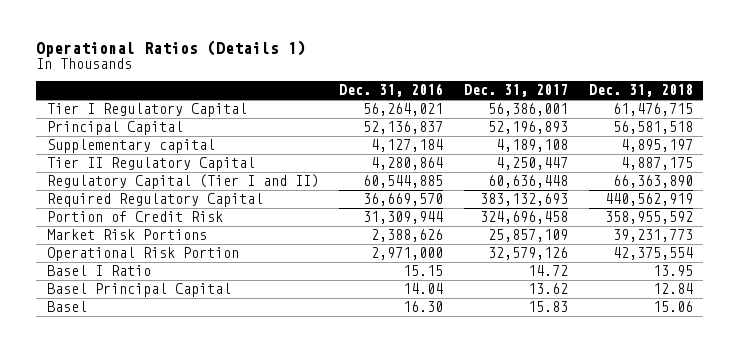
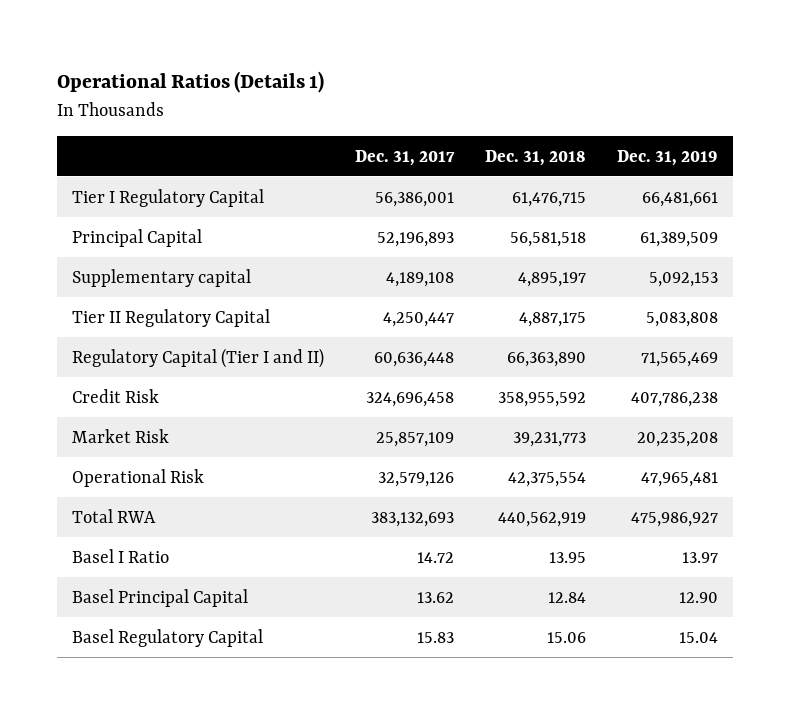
- | Dec. 31, 2016 | Dec. 31, 2017 | Dec. 31, 2018
+ | Dec. 31, 2017 | Dec. 31, 2018 | Dec. 31, 2019
- Required Regulatory Capital | 36,669,570 | 383,132,693 | 440,562,919
- Portion of Credit Risk | 31,309,944 | 324,696,458 | 358,955,592
- Market Risk Portions | 2,388,626 | 25,857,109 | 39,231,773
- Operational Risk Portion | 2,971,000 | 32,579,126 | 42,375,554
+ Credit Risk | 324,696,458 | 358,955,592 | 407,786,238
+ Market Risk | 25,857,109 | 39,231,773 | 20,235,208
+ Operational Risk | 32,579,126 | 42,375,554 | 47,965,481
+ Total RWA | 383,132,693 | 440,562,919 | 475,986,927
- Basel | 16.30 | 15.83 | 15.06
+ Basel Regulatory Capital | 15.83 | 15.06 | 15.04

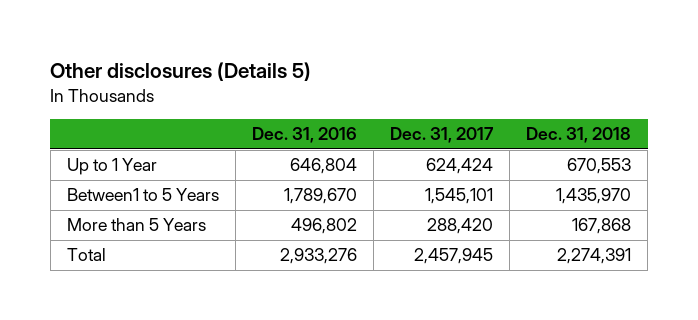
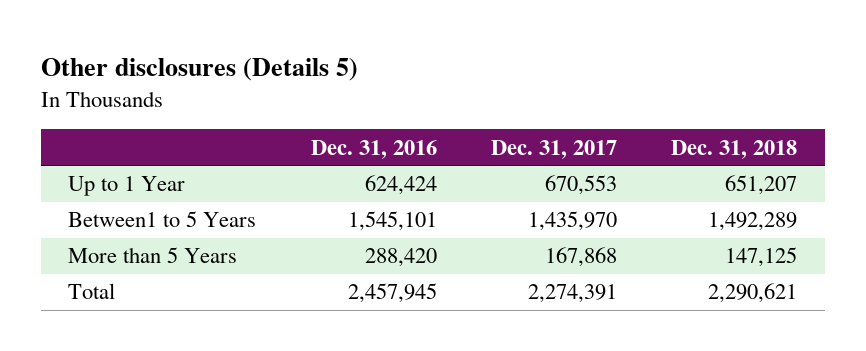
- Up to 1 Year | 646,804 | 624,424 | 670,553
- Between1 to 5 Years | 1,789,670 | 1,545,101 | 1,435,970
- More than 5 Years | 496,802 | 288,420 | 167,868
- Total | 2,933,276 | 2,457,945 | 2,274,391
+ Up to 1 Year | 624,424 | 670,553 | 651,207
+ Between1 to 5 Years | 1,545,101 | 1,435,970 | 1,492,289
+ More than 5 Years | 288,420 | 167,868 | 147,125
+ Total | 2,457,945 | 2,274,391 | 2,290,621

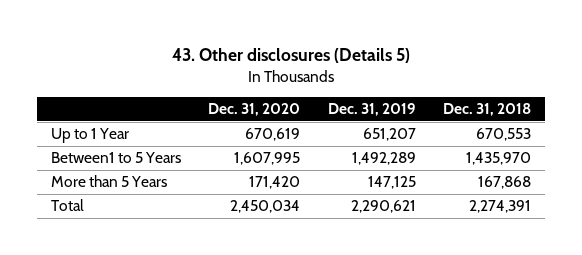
- Other disclosures (Details 5)
+ 43. Other disclosures (Details 5)
- | Dec. 31, 2016 | Dec. 31, 2017 | Dec. 31, 2018
+ | Dec. 31, 2020 | Dec. 31, 2019 | Dec. 31, 2018
- Up to 1 Year | 624,424 | 670,553 | 651,207
- Between1 to 5 Years | 1,545,101 | 1,435,970 | 1,492,289
- More than 5 Years | 288,420 | 167,868 | 147,125
- Total | 2,457,945 | 2,274,391 | 2,290,621
+ Up to 1 Year | 670,619 | 651,207 | 670,553
+ Between1 to 5 Years | 1,607,995 | 1,492,289 | 1,435,970
+ More than 5 Years | 171,420 | 147,125 | 167,868
+ Total | 2,450,034 | 2,290,621 | 2,274,391

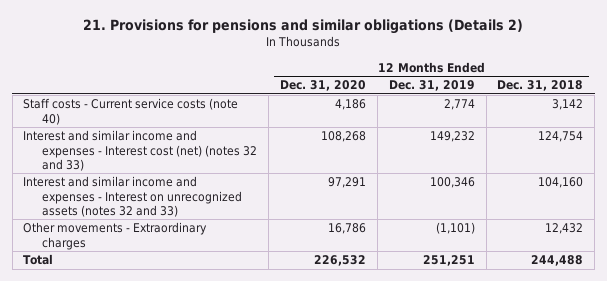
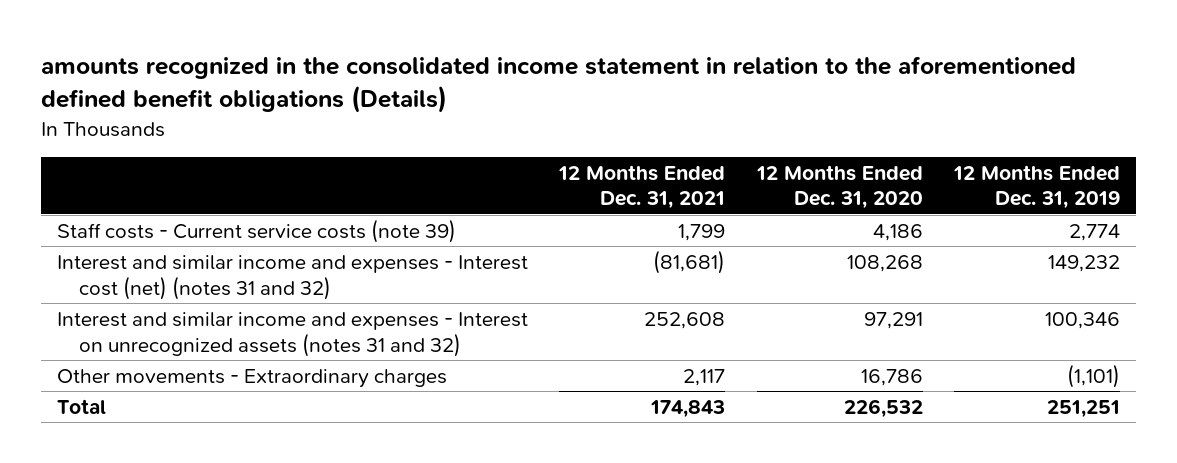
- 21. Provisions for pensions and similar obligations (Details 2)
+ amounts recognized in the consolidated income statement in relation to the aforementioned defined benefit obligations (Details)
- | 12 Months Ended Dec. 31, 2020 | 12 Months Ended Dec. 31, 2019 | 12 Months Ended Dec. 31, 2018
+ | 12 Months Ended Dec. 31, 2021 | 12 Months Ended Dec. 31, 2020 | 12 Months Ended Dec. 31, 2019
- Staff costs - Current service costs (note 40) | 4,186 | 2,774 | 3,142
- Interest and similar income and expenses - Interest cost (net) (notes 32 and 33) | 108,268 | 149,232 | 124,754
- Interest and similar income and expenses - Interest on unrecognized assets (notes 32 and 33) | 97,291 | 100,346 | 104,160
+ Staff costs - Current service costs (note 39) | 1,799 | 4,186 | 2,774
+ Interest and similar income and expenses - Interest cost (net) (notes 31 and 32) | (81,681) | 108,268 | 149,232
+ Interest and similar income and expenses - Interest on unrecognized assets (notes 31 and 32) | 252,608 | 97,291 | 100,346

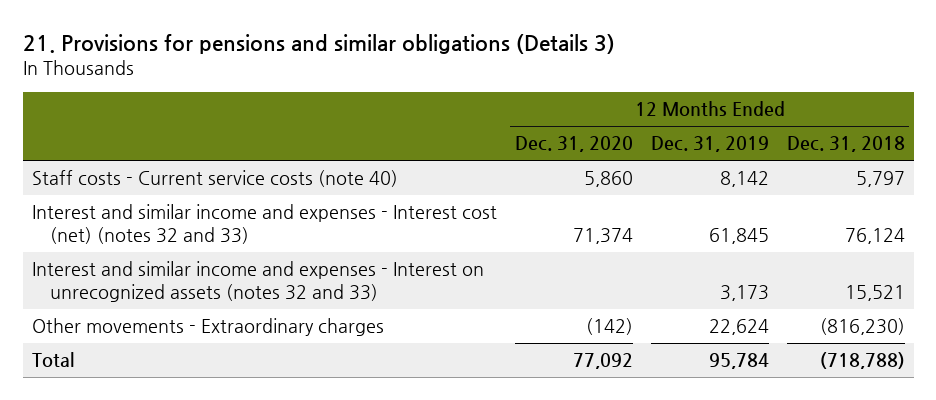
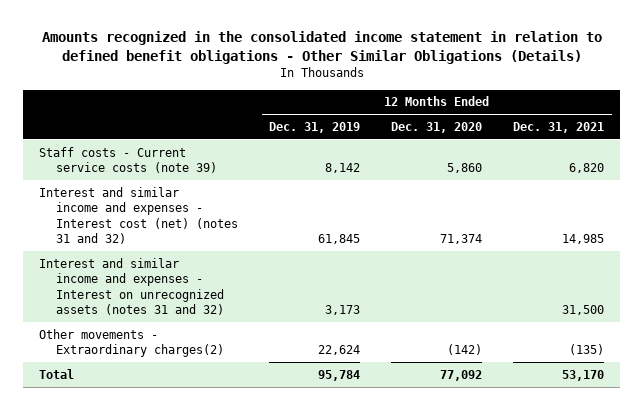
- 21. Provisions for pensions and similar obligations (Details 3)
+ Amounts recognized in the consolidated income statement in relation to defined benefit obligations - Other Similar Obligations (Details)
- | 12 Months Ended Dec. 31, 2020 | 12 Months Ended Dec. 31, 2019 | 12 Months Ended Dec. 31, 2018
+ | 12 Months Ended Dec. 31, 2019 | 12 Months Ended Dec. 31, 2020 | 12 Months Ended Dec. 31, 2021
- Staff costs - Current service costs (note 40) | 5,860 | 8,142 | 5,797
- Interest and similar income and expenses - Interest cost (net) (notes 32 and 33) | 71,374 | 61,845 | 76,124
- Interest and similar income and expenses - Interest on unrecognized assets (notes 32 and 33) | | 3,173 | 15,521
- Other movements - Extraordinary charges | (142) | 22,624 | (816,230)
+ Staff costs - Current service costs (note 39) | 8,142 | 5,860 | 6,820
+ Interest and similar income and expenses - Interest cost (net) (notes 31 and 32) | 61,845 | 71,374 | 14,985
+ Interest and similar income and expenses - Interest on unrecognized assets (notes 31 and 32) | 3,173 | | 31,500
+ Other movements - Extraordinary charges(2) | 22,624 | (142) | (135)

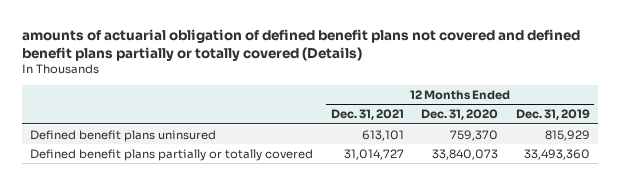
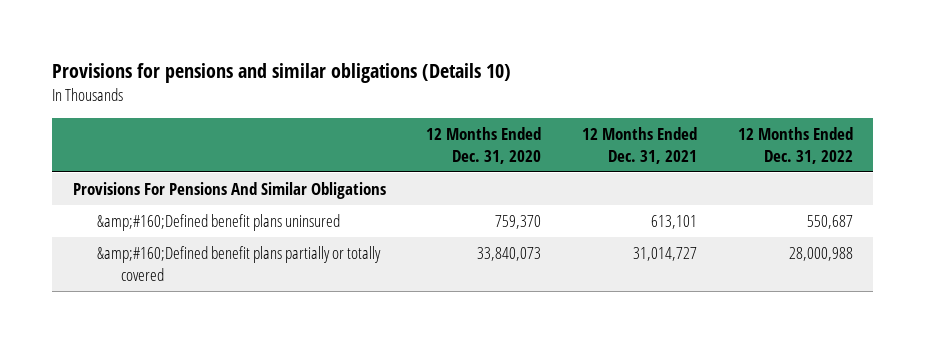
- amounts of actuarial obligation of defined benefit plans not covered and defined benefit plans partially or totally covered (Details)
+ Provisions for pensions and similar obligations (Details 10)
- | 12 Months Ended Dec. 31, 2021 | 12 Months Ended Dec. 31, 2020 | 12 Months Ended Dec. 31, 2019
+ | 12 Months Ended Dec. 31, 2020 | 12 Months Ended Dec. 31, 2021 | 12 Months Ended Dec. 31, 2022
- Defined benefit plans uninsured | 613,101 | 759,370 | 815,929
- Defined benefit plans partially or totally covered | 31,014,727 | 33,840,073 | 33,493,360
+ Provisions For Pensions And Similar Obligations
+ &amp;#160;Defined benefit plans uninsured | 759,370 | 613,101 | 550,687
+ &amp;#160;Defined benefit plans partially or totally covered | 33,840,073 | 31,014,727 | 28,000,988

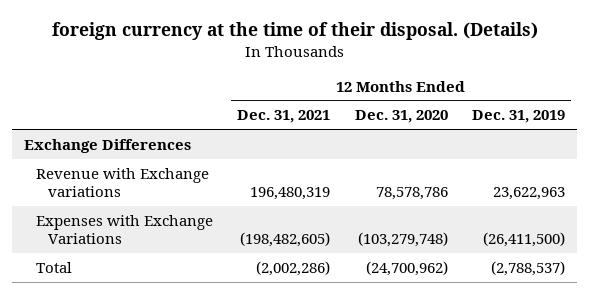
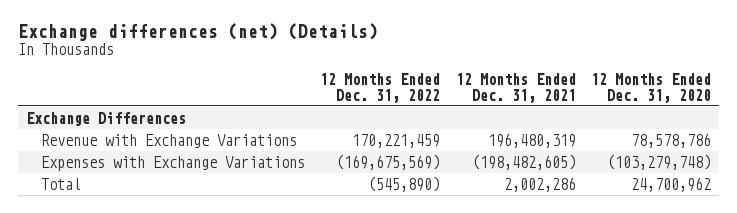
- foreign currency at the time of their disposal. (Details)
+ Exchange differences (net) (Details)
- | 12 Months Ended Dec. 31, 2021 | 12 Months Ended Dec. 31, 2020 | 12 Months Ended Dec. 31, 2019
+ | 12 Months Ended Dec. 31, 2022 | 12 Months Ended Dec. 31, 2021 | 12 Months Ended Dec. 31, 2020
- Revenue with Exchange variations | 196,480,319 | 78,578,786 | 23,622,963
+ Revenue with Exchange Variations | 170,221,459 | 196,480,319 | 78,578,786
- Total | (2,002,286) | (24,700,962) | (2,788,537)
+ Total | (545,890) | 2,002,286 | 24,700,962

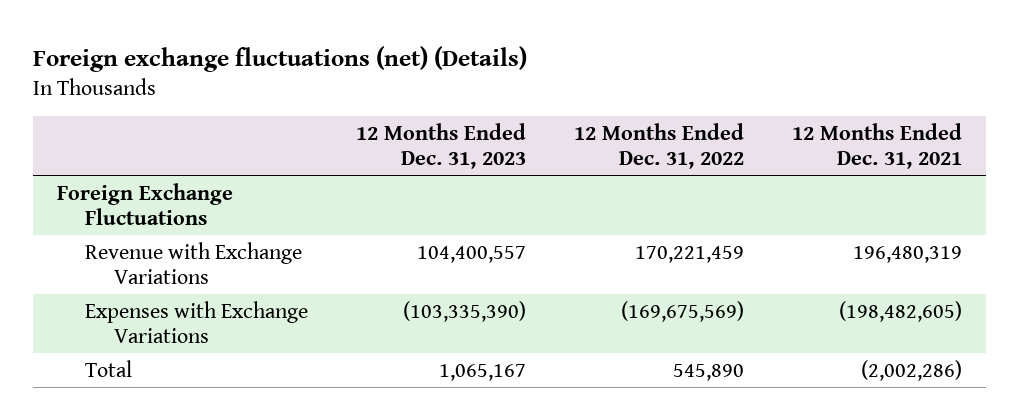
- Exchange differences (net) (Details)
+ Foreign exchange fluctuations (net) (Details)
- | 12 Months Ended Dec. 31, 2022 | 12 Months Ended Dec. 31, 2021 | 12 Months Ended Dec. 31, 2020
+ | 12 Months Ended Dec. 31, 2023 | 12 Months Ended Dec. 31, 2022 | 12 Months Ended Dec. 31, 2021
- Exchange Differences
+ Foreign Exchange Fluctuations
- Total | (545,890) | 2,002,286 | 24,700,962
+ Total | 1,065,167 | 545,890 | (2,002,286)

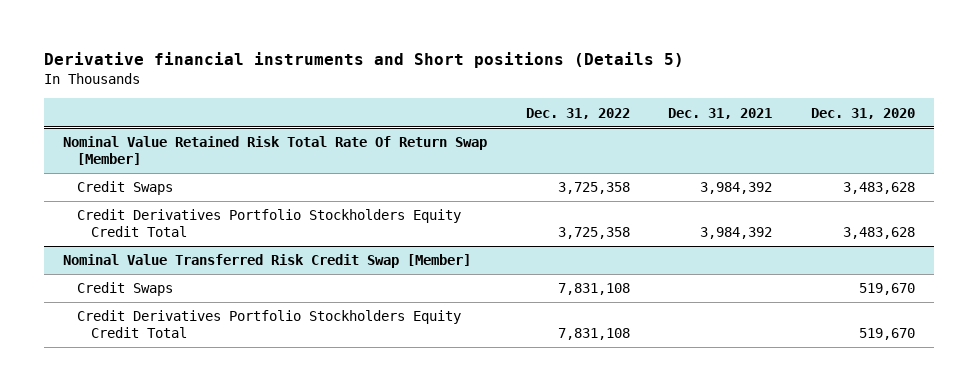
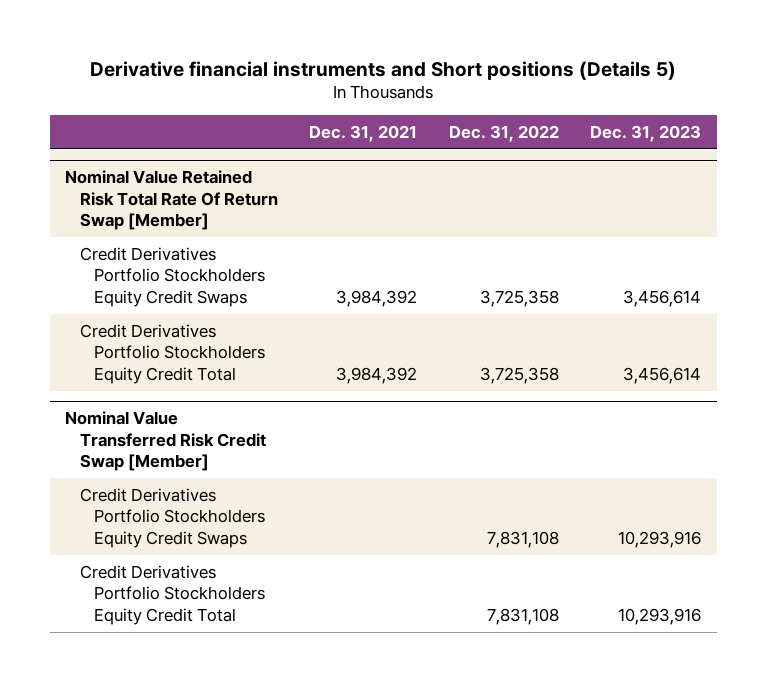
- | Dec. 31, 2022 | Dec. 31, 2021 | Dec. 31, 2020
+ | Dec. 31, 2021 | Dec. 31, 2022 | Dec. 31, 2023
@ Nominal Value Retained Risk Total Rate Of Return Swap [Member]
- Credit Swaps | 3,725,358 | 3,984,392 | 3,483,628
+ Credit Derivatives Portfolio Stockholders Equity Credit Swaps | 3,984,392 | 3,725,358 | 3,456,614
@ Nominal Value Transferred Risk Credit Swap [Member]
- Credit Swaps | 7,831,108 | | 519,670
+ Credit Derivatives Portfolio Stockholders Equity Credit Swaps | | 7,831,108 | 10,293,916

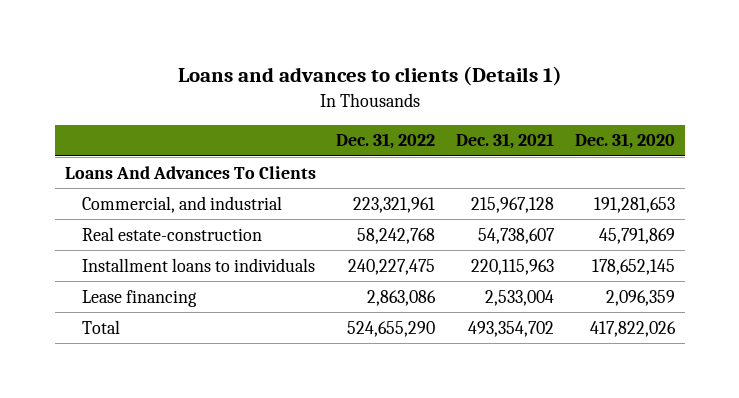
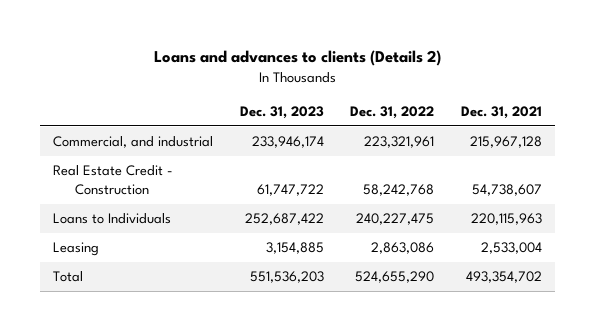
- Loans and advances to clients (Details 1)
+ Loans and advances to clients (Details 2)
- | Dec. 31, 2022 | Dec. 31, 2021 | Dec. 31, 2020
+ | Dec. 31, 2023 | Dec. 31, 2022 | Dec. 31, 2021
- Loans And Advances To Clients
- Real estate-construction | 58,242,768 | 54,738,607 | 45,791,869
- Installment loans to individuals | 240,227,475 | 220,115,963 | 178,652,145
- Lease financing | 2,863,086 | 2,533,004 | 2,096,359
+ Real Estate Credit - Construction | 61,747,722 | 58,242,768 | 54,738,607
+ Loans to Individuals | 252,687,422 | 240,227,475 | 220,115,963
+ Leasing | 3,154,885 | 2,863,086 | 2,533,004

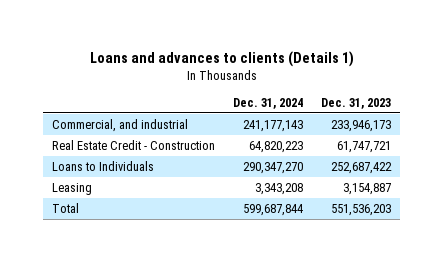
- Loans and advances to clients (Details 2)
+ Loans and advances to clients (Details 1)
- | Dec. 31, 2023 | Dec. 31, 2022 | Dec. 31, 2021
+ | Dec. 31, 2024 | Dec. 31, 2023
- Commercial, and industrial | 233,946,174 | 223,321,961 | 215,967,128
- Real Estate Credit - Construction | 61,747,722 | 58,242,768 | 54,738,607
+ Commercial, and industrial | 241,177,143 | 233,946,173
+ Real Estate Credit - Construction | 64,820,223 | 61,747,721
- Leasing | 3,154,885 | 2,863,086 | 2,533,004
+ Leasing | 3,343,208 | 3,154,887

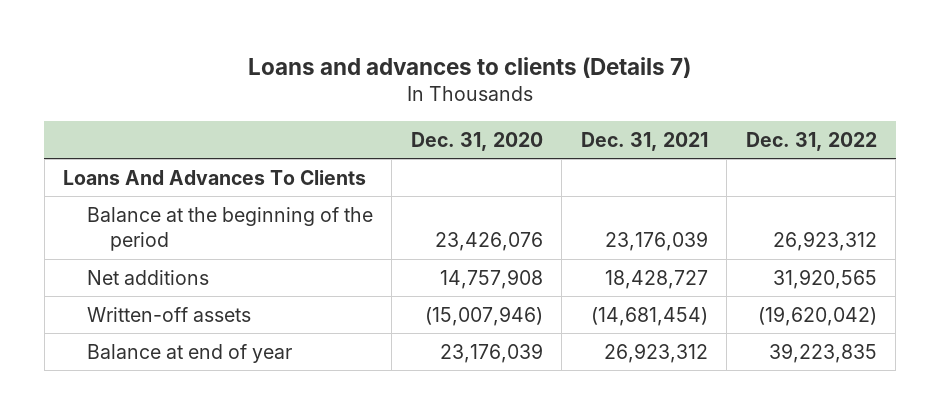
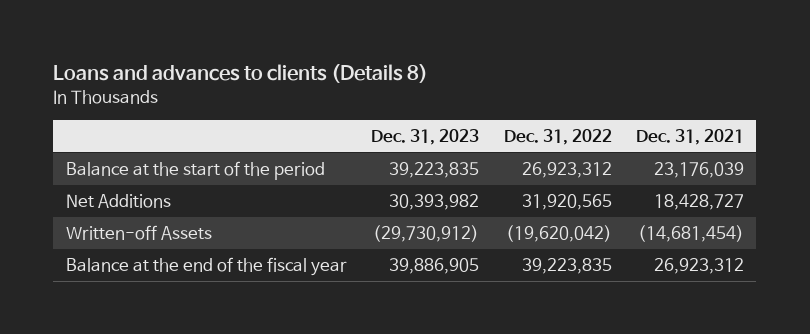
- Loans and advances to clients (Details 7)
+ Loans and advances to clients (Details 8)
- | Dec. 31, 2020 | Dec. 31, 2021 | Dec. 31, 2022
+ | Dec. 31, 2023 | Dec. 31, 2022 | Dec. 31, 2021
- Loans And Advances To Clients
- Balance at the beginning of the period | 23,426,076 | 23,176,039 | 26,923,312
- Net additions | 14,757,908 | 18,428,727 | 31,920,565
- Written-off assets | (15,007,946) | (14,681,454) | (19,620,042)
- Balance at end of year | 23,176,039 | 26,923,312 | 39,223,835
+ Balance at the start of the period | 39,223,835 | 26,923,312 | 23,176,039
+ Net Additions | 30,393,982 | 31,920,565 | 18,428,727
+ Written-off Assets | (29,730,912) | (19,620,042) | (14,681,454)
+ Balance at the end of the fiscal year | 39,886,905 | 39,223,835 | 26,923,312

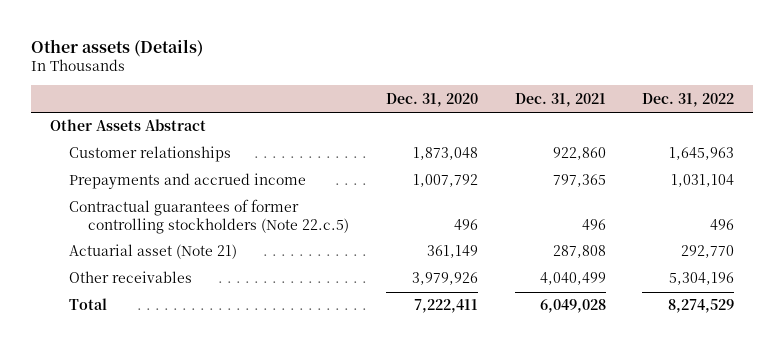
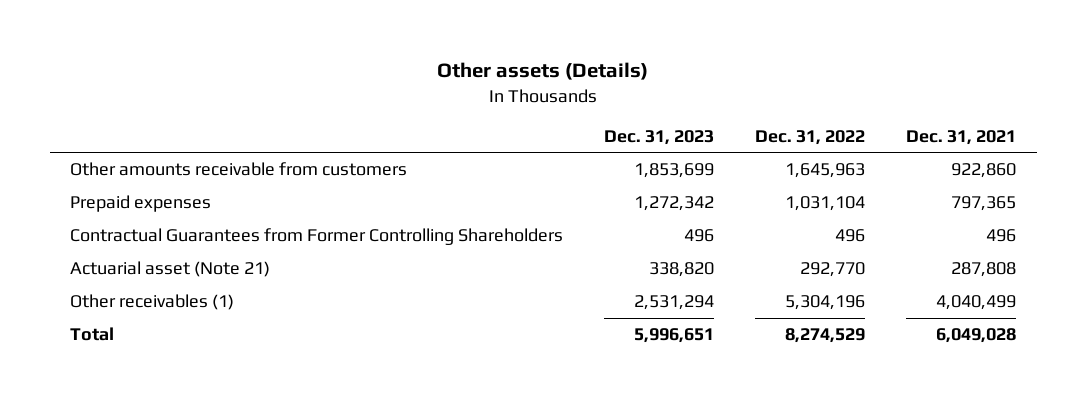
- | Dec. 31, 2020 | Dec. 31, 2021 | Dec. 31, 2022
+ | Dec. 31, 2023 | Dec. 31, 2022 | Dec. 31, 2021
- Other Assets Abstract
- Customer relationships | 1,873,048 | 922,860 | 1,645,963
- Prepayments and accrued income | 1,007,792 | 797,365 | 1,031,104
- Contractual guarantees of former controlling stockholders (Note 22.c.5) | 496 | 496 | 496
+ Other amounts receivable from customers | 1,853,699 | 1,645,963 | 922,860
+ Prepaid expenses | 1,272,342 | 1,031,104 | 797,365
+ Contractual Guarantees from Former Controlling Shareholders | 496 | 496 | 496
- Other receivables | 3,979,926 | 4,040,499 | 5,304,196
+ Other receivables (1) | 2,531,294 | 5,304,196 | 4,040,499

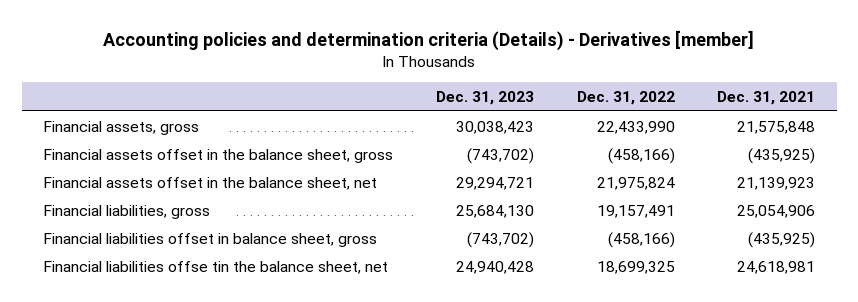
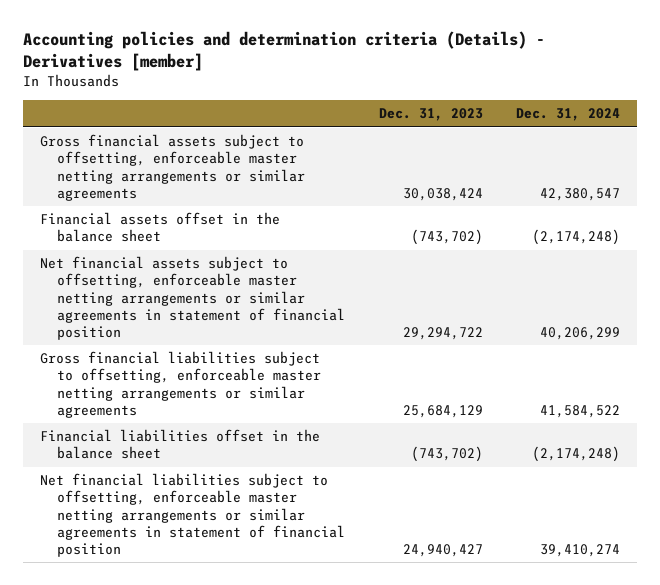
- | Dec. 31, 2023 | Dec. 31, 2022 | Dec. 31, 2021
+ | Dec. 31, 2023 | Dec. 31, 2024
- Financial assets, gross | 30,038,423 | 22,433,990 | 21,575,848
- Financial assets offset in the balance sheet, gross | (743,702) | (458,166) | (435,925)
- Financial assets offset in the balance sheet, net | 29,294,721 | 21,975,824 | 21,139,923
- Financial liabilities, gross | 25,684,130 | 19,157,491 | 25,054,906
- Financial liabilities offset in balance sheet, gross | (743,702) | (458,166) | (435,925)
- Financial liabilities offse tin the balance sheet, net | 24,940,428 | 18,699,325 | 24,618,981
+ Gross financial assets subject to offsetting, enforceable master netting arrangements or similar agreements | 30,038,424 | 42,380,547
+ Financial assets offset in the balance sheet | (743,702) | (2,174,248)
+ Net financial assets subject to offsetting, enforceable master netting arrangements or similar agreements in statement of financial position | 29,294,722 | 40,206,299
+ Gross financial liabilities subject to offsetting, enforceable master netting arrangements or similar agreements | 25,684,129 | 41,584,522
+ Financial liabilities offset in the balance sheet | (743,702) | (2,174,248)
+ Net financial liabilities subject to offsetting, enforceable master netting arrangements or similar agreements in statement of financial position | 24,940,427 | 39,410,274

